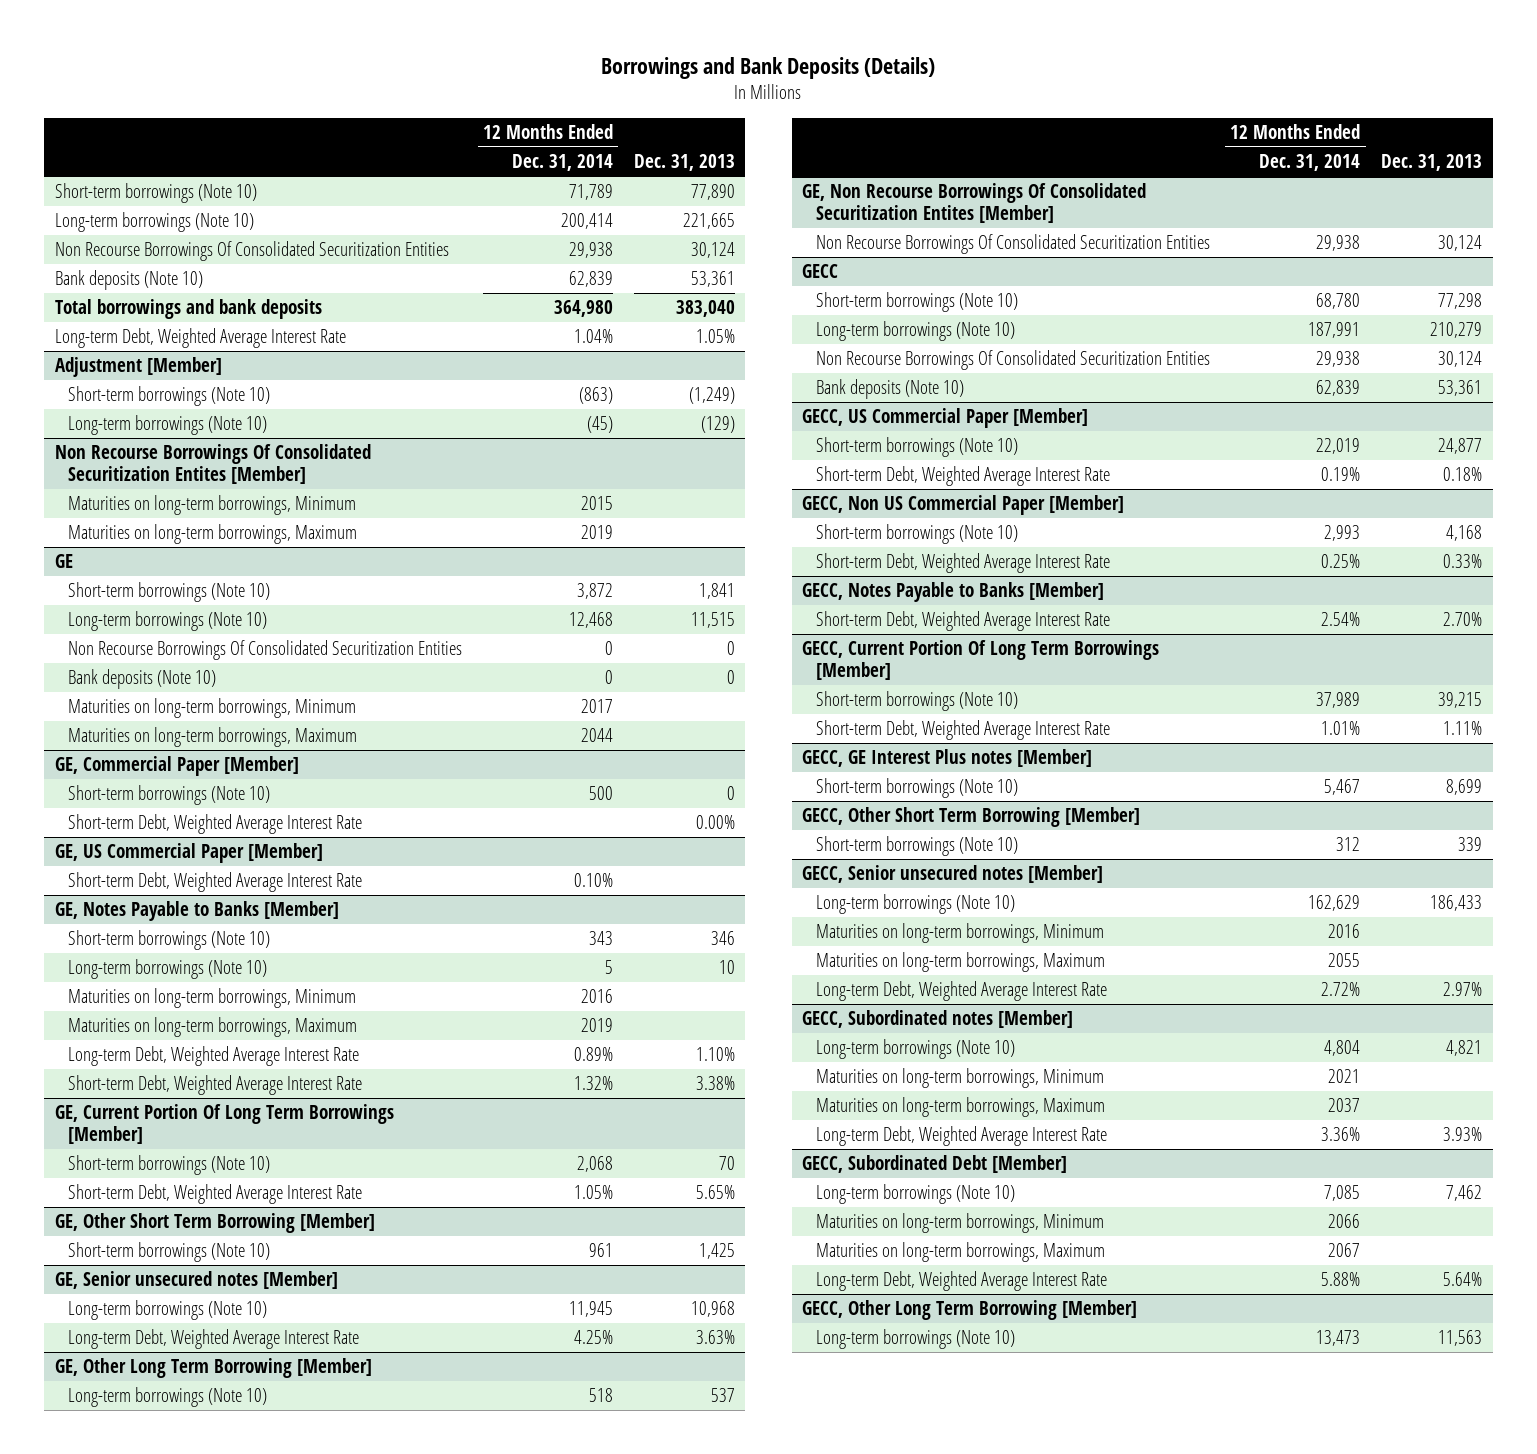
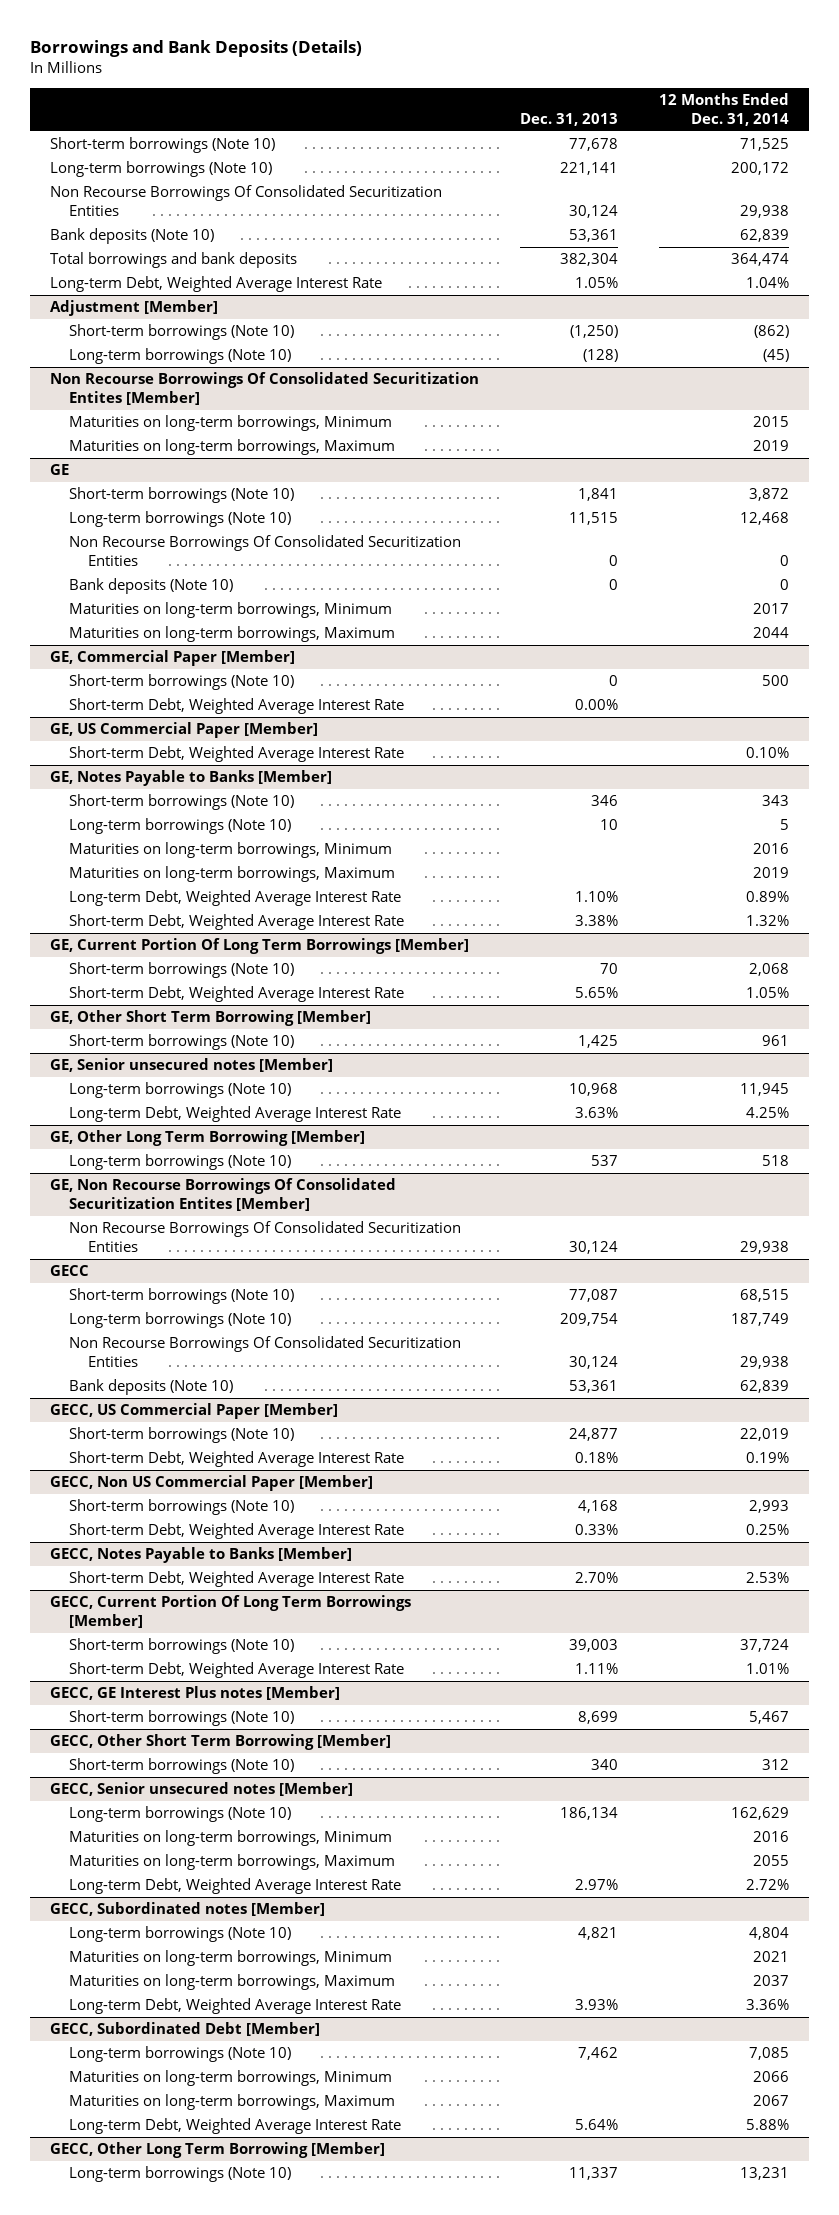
- | 12 Months Ended Dec. 31, 2014 | Dec. 31, 2013
+ | Dec. 31, 2013 | 12 Months Ended Dec. 31, 2014
- Short-term borrowings (Note 10) | 71,789 | 77,890
- Long-term borrowings (Note 10) | 200,414 | 221,665
+ Short-term borrowings (Note 10) | 77,678 | 71,525
+ Long-term borrowings (Note 10) | 221,141 | 200,172
- Total borrowings and bank deposits | 364,980 | 383,040
+ Total borrowings and bank deposits | 382,304 | 364,474
@ Adjustment [Member]
- Short-term borrowings (Note 10) | (863) | (1,249)
- Long-term borrowings (Note 10) | (45) | (129)
+ Short-term borrowings (Note 10) | (1,250) | (862)
+ Long-term borrowings (Note 10) | (128) | (45)
@ GECC
- Short-term borrowings (Note 10) | 68,780 | 77,298
- Long-term borrowings (Note 10) | 187,991 | 210,279
+ Short-term borrowings (Note 10) | 77,087 | 68,515
+ Long-term borrowings (Note 10) | 209,754 | 187,749
@ GECC, Notes Payable to Banks [Member]
- Short-term Debt, Weighted Average Interest Rate | 2.54% | 2.70%
+ Short-term Debt, Weighted Average Interest Rate | 2.70% | 2.53%
@ GECC, Current Portion Of Long Term Borrowings [Member]
- Short-term borrowings (Note 10) | 37,989 | 39,215
+ Short-term borrowings (Note 10) | 39,003 | 37,724
@ GECC, Other Short Term Borrowing [Member]
- Short-term borrowings (Note 10) | 312 | 339
+ Short-term borrowings (Note 10) | 340 | 312
@ GECC, Senior unsecured notes [Member]
- Long-term borrowings (Note 10) | 162,629 | 186,433
+ Long-term borrowings (Note 10) | 186,134 | 162,629
@ GECC, Other Long Term Borrowing [Member]
- Long-term borrowings (Note 10) | 13,473 | 11,563
+ Long-term borrowings (Note 10) | 11,337 | 13,231

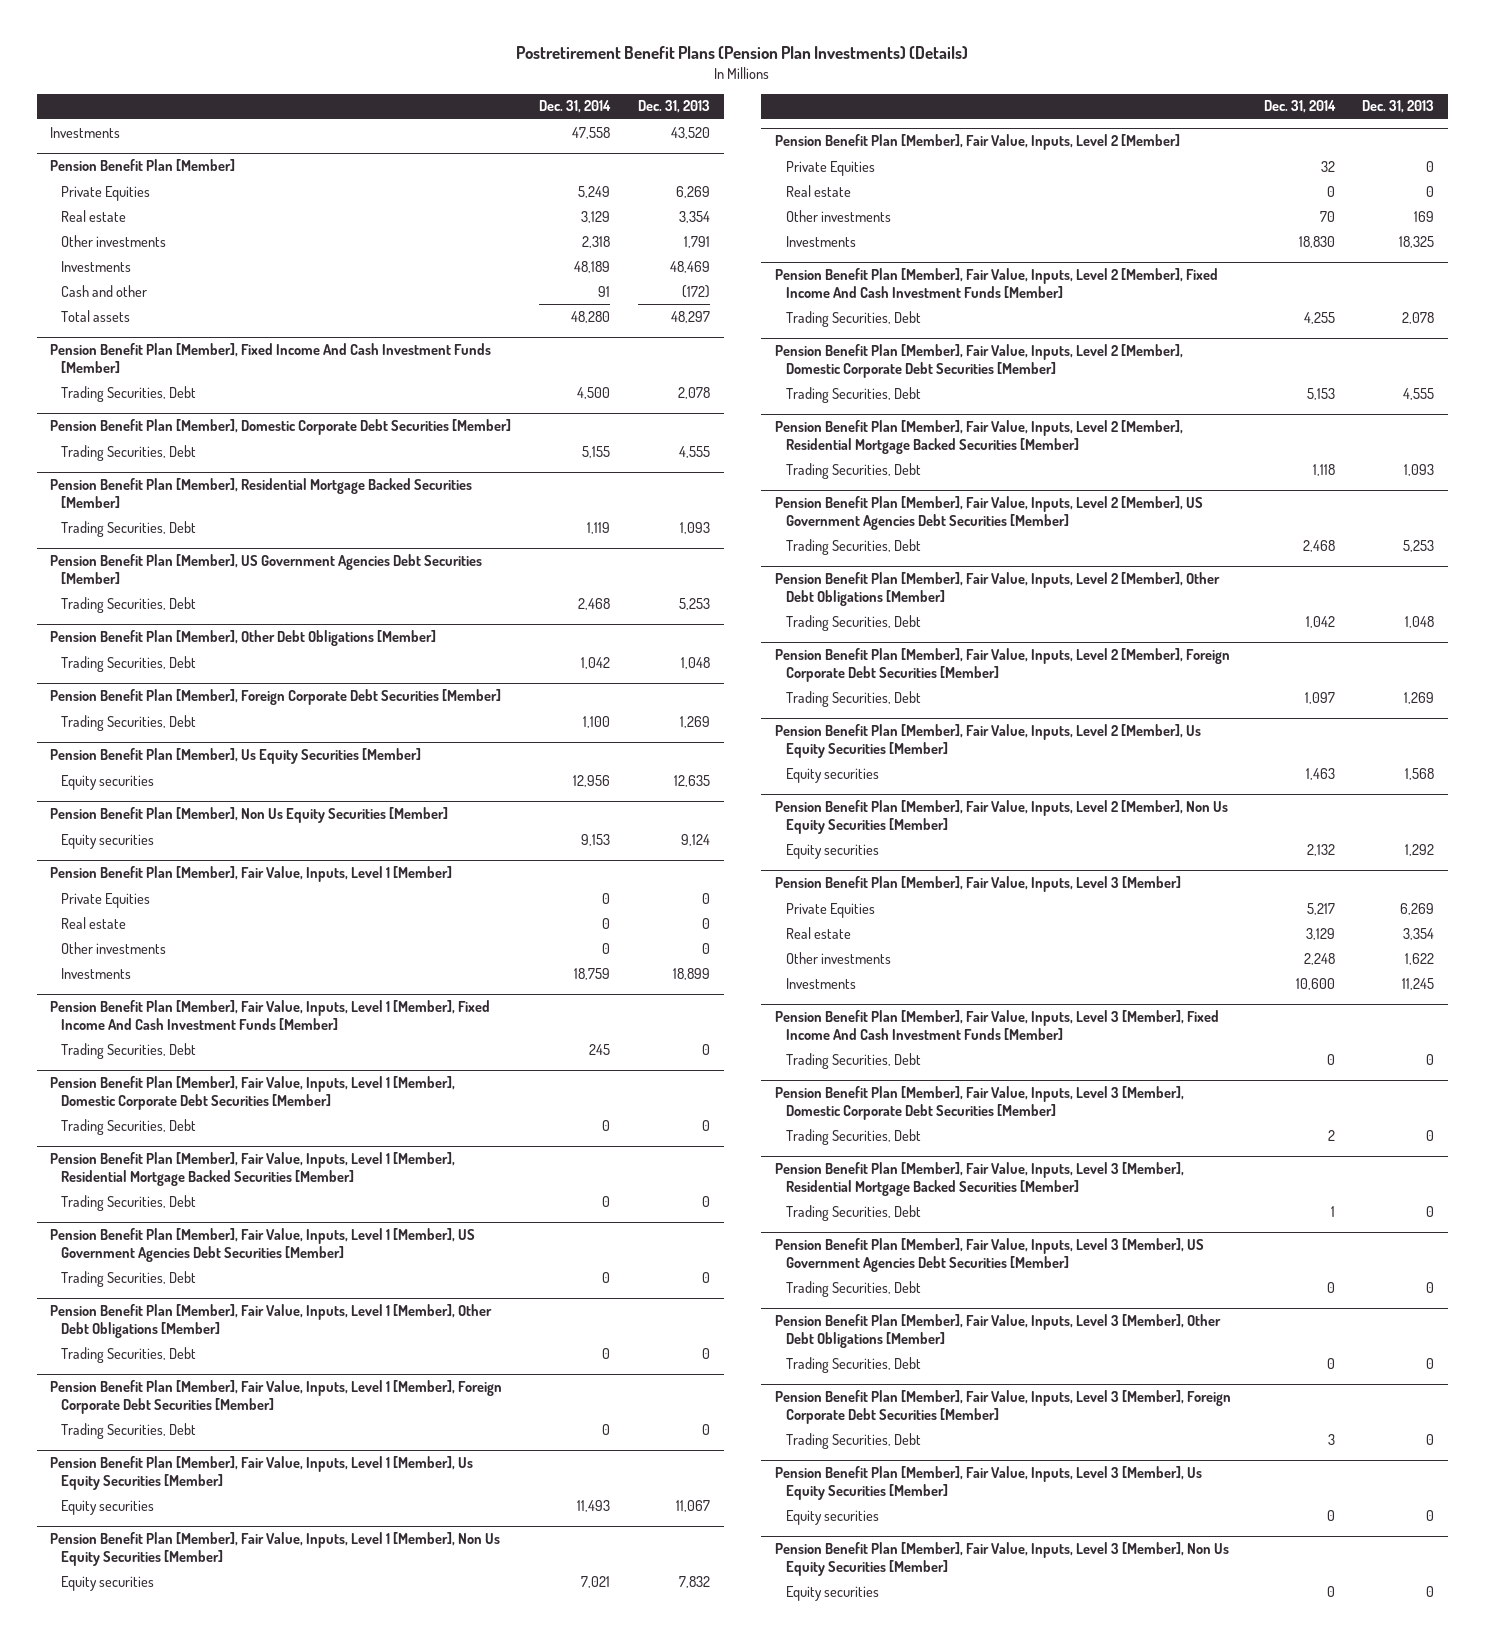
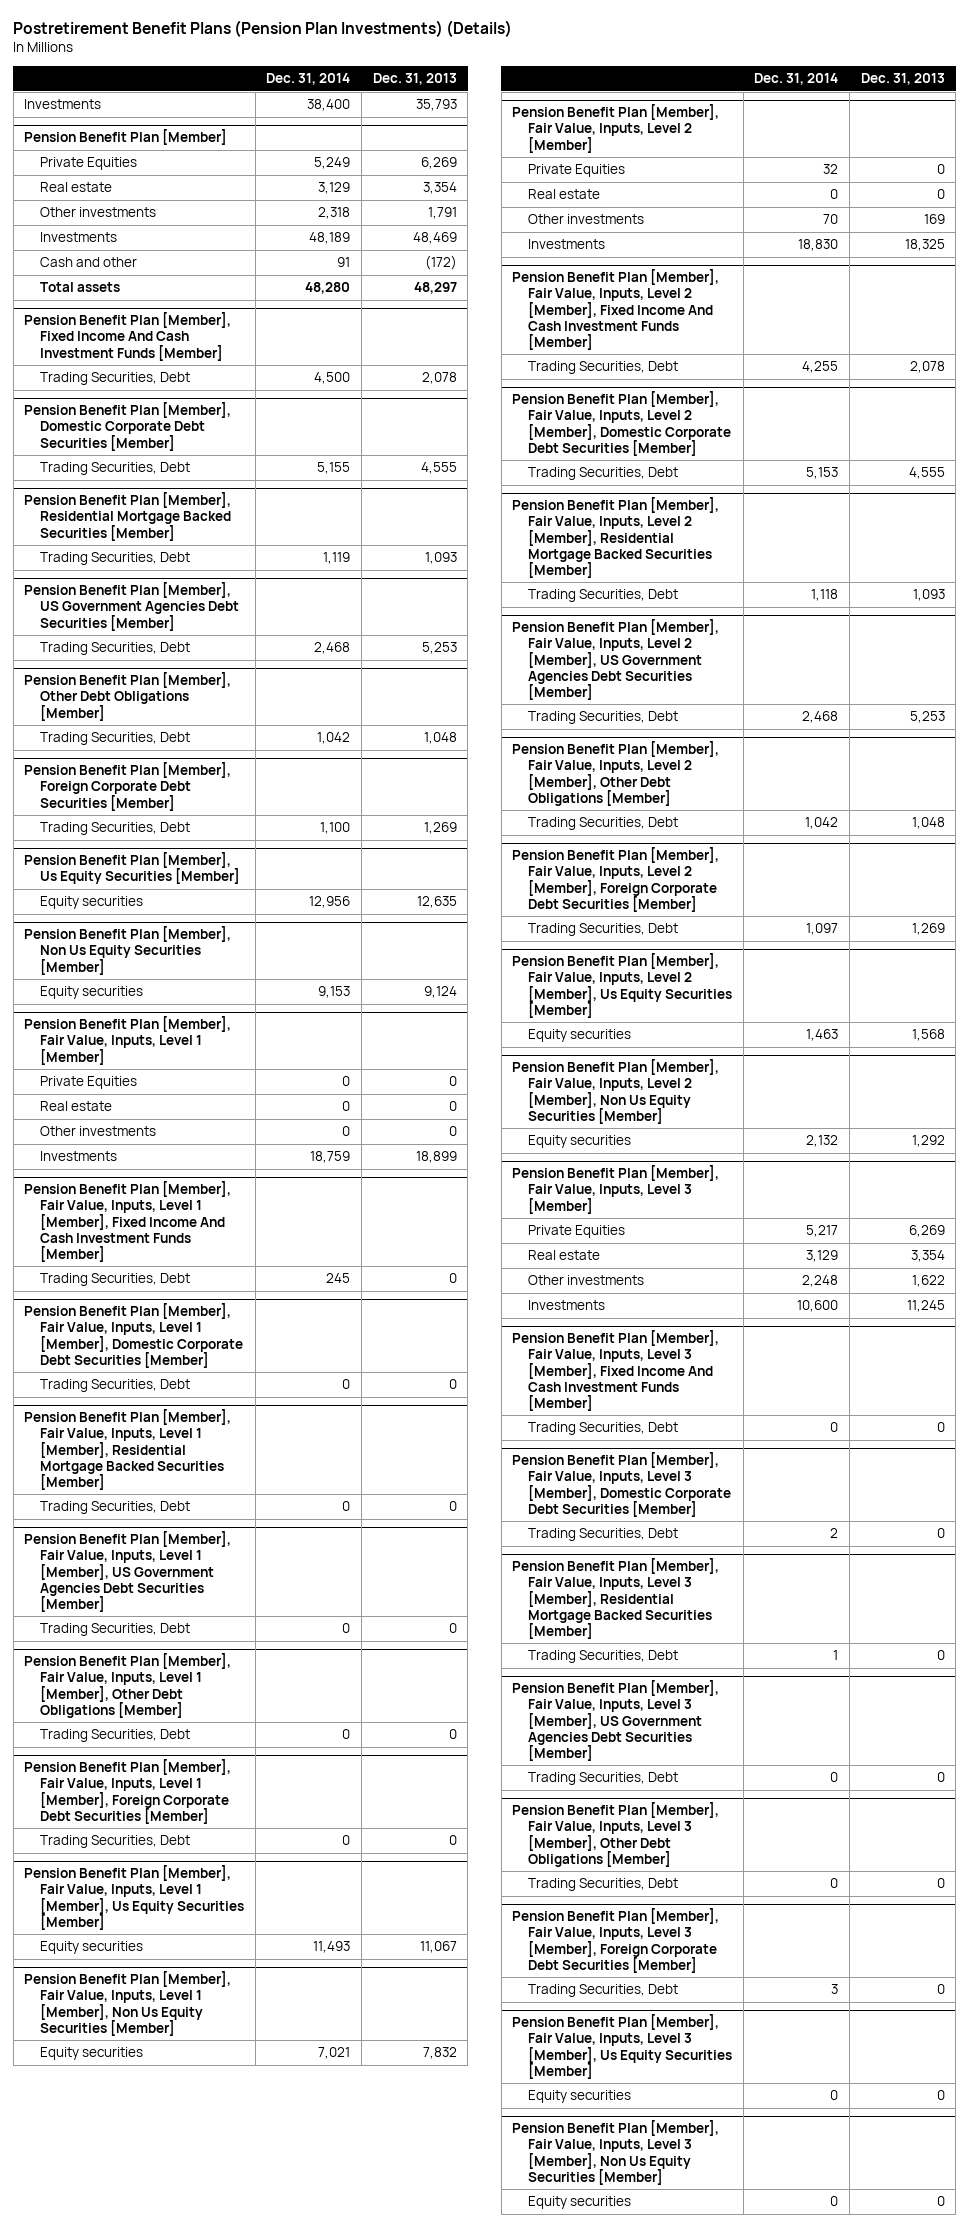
- Investments | 47,558 | 43,520
+ Investments | 38,400 | 35,793

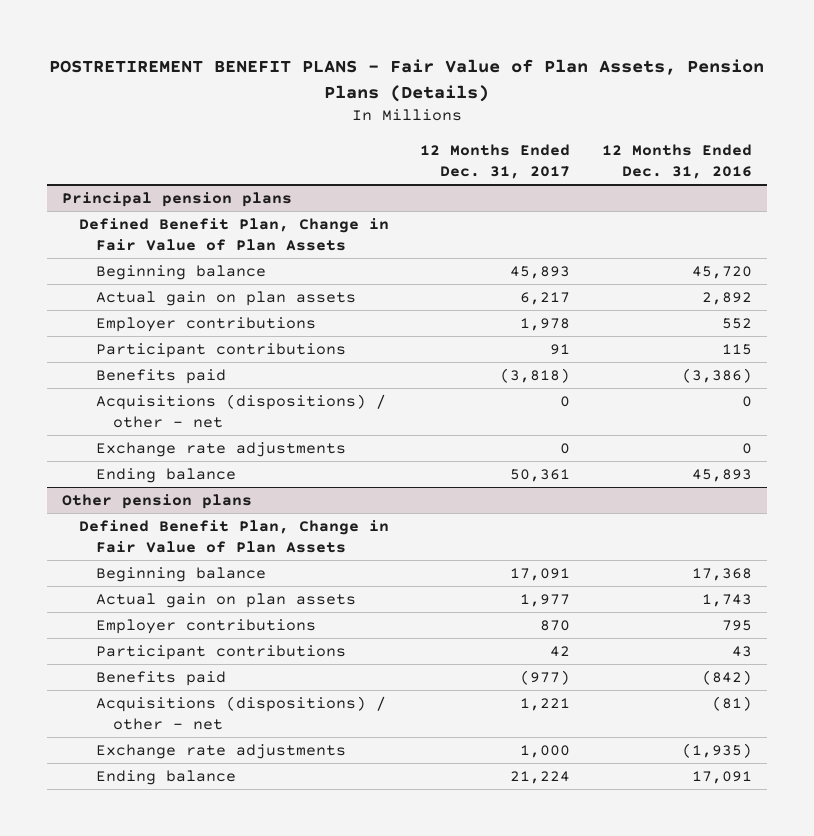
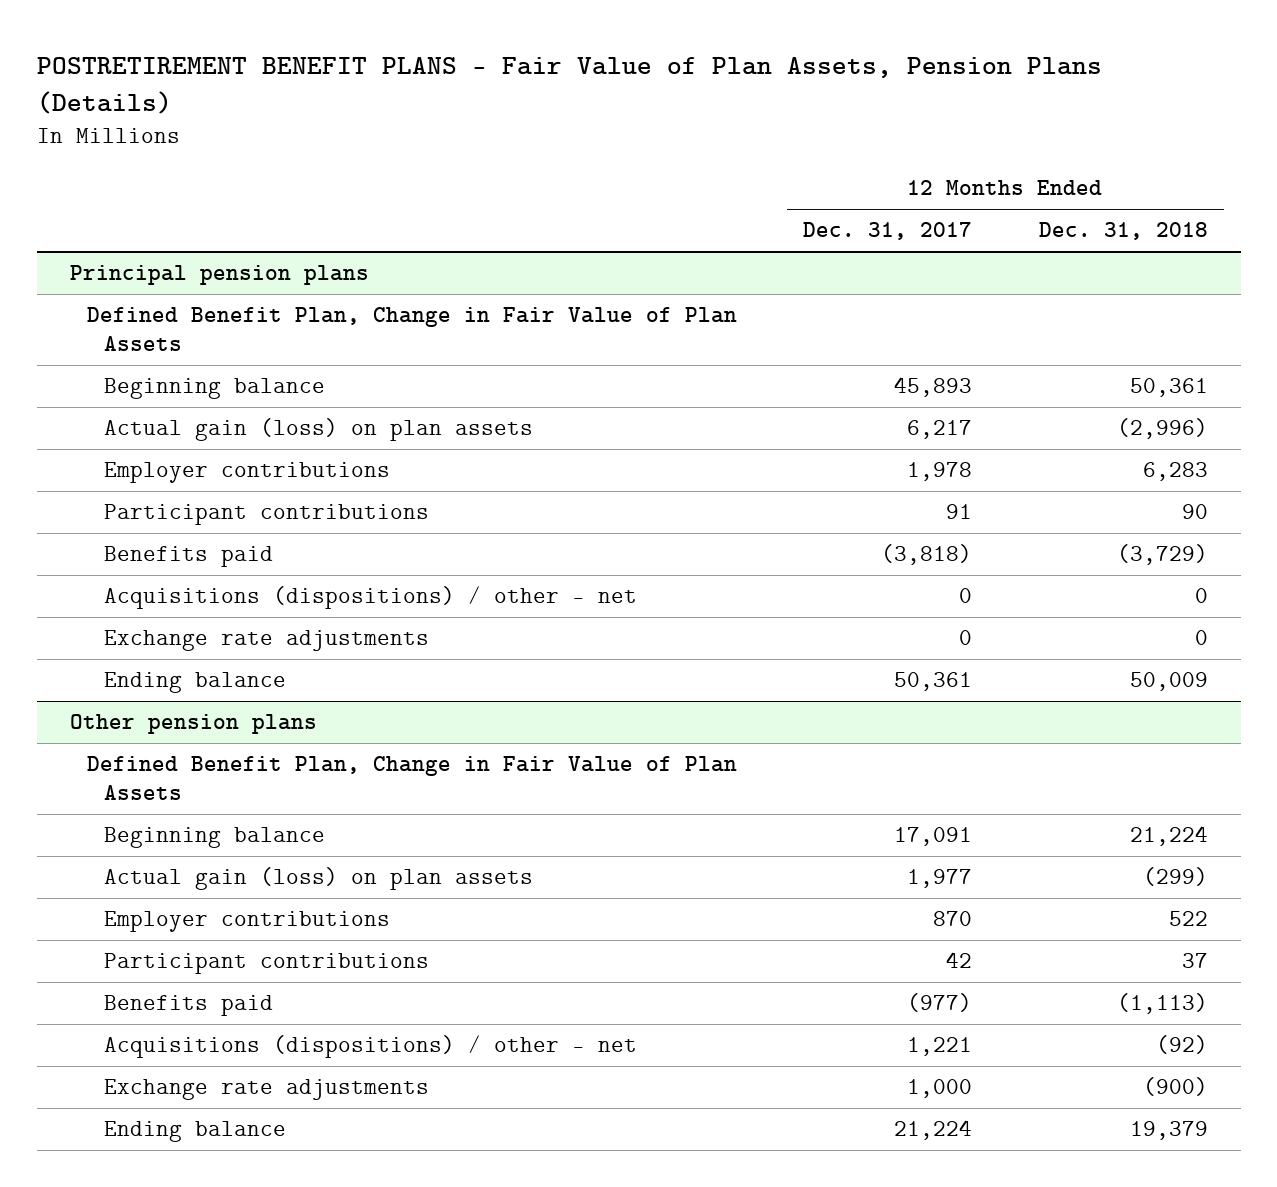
- | 12 Months Ended Dec. 31, 2017 | 12 Months Ended Dec. 31, 2016
+ | 12 Months Ended Dec. 31, 2017 | 12 Months Ended Dec. 31, 2018
@ Principal pension plans
- Actual gain on plan assets | 6,217 | 2,892
+ Actual gain (loss) on plan assets | 6,217 | (2,996)
@ Other pension plans
- Actual gain on plan assets | 1,977 | 1,743
+ Actual gain (loss) on plan assets | 1,977 | (299)

